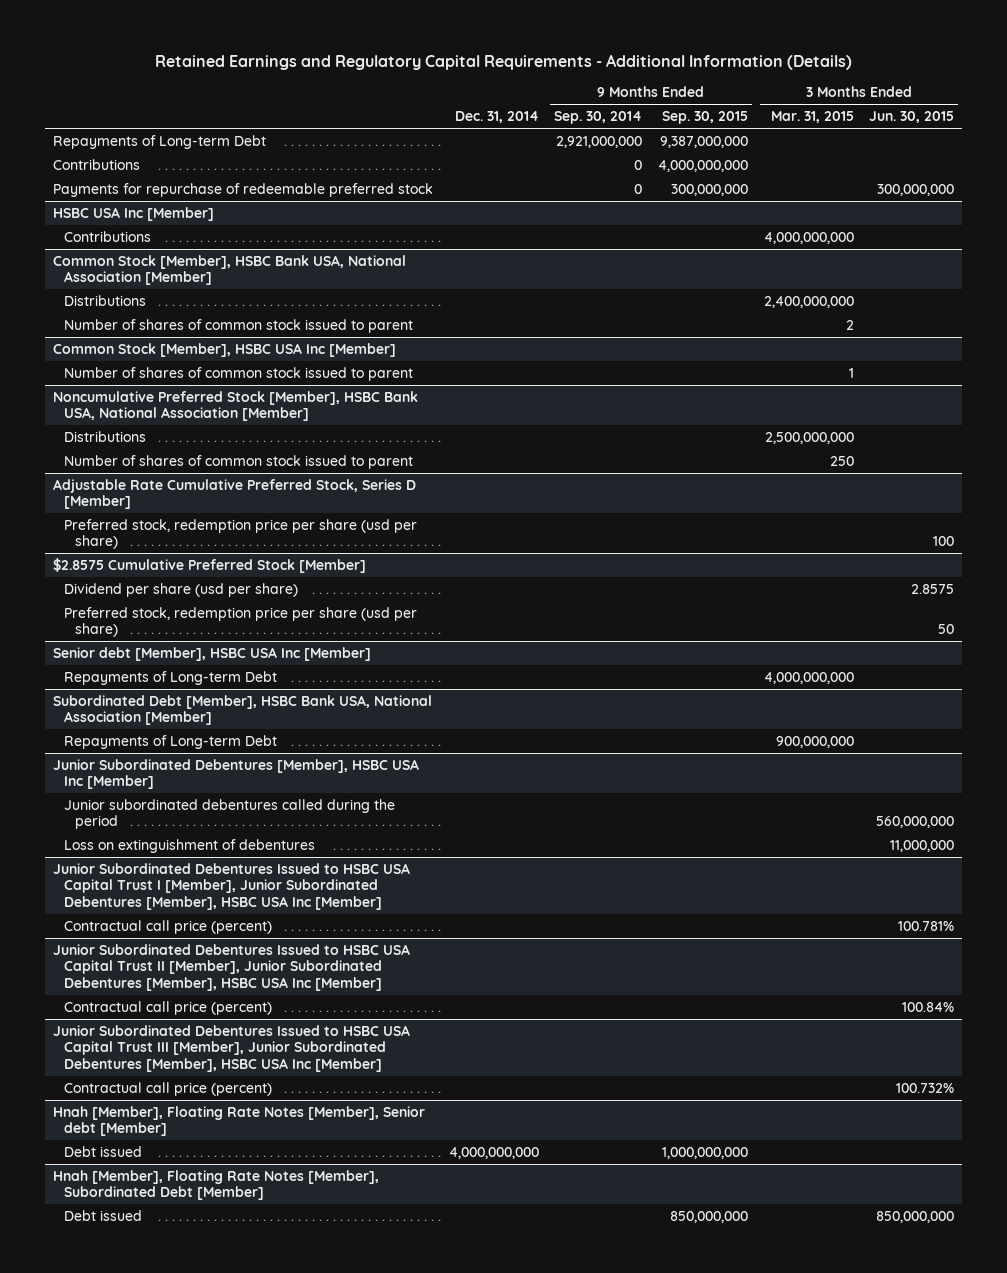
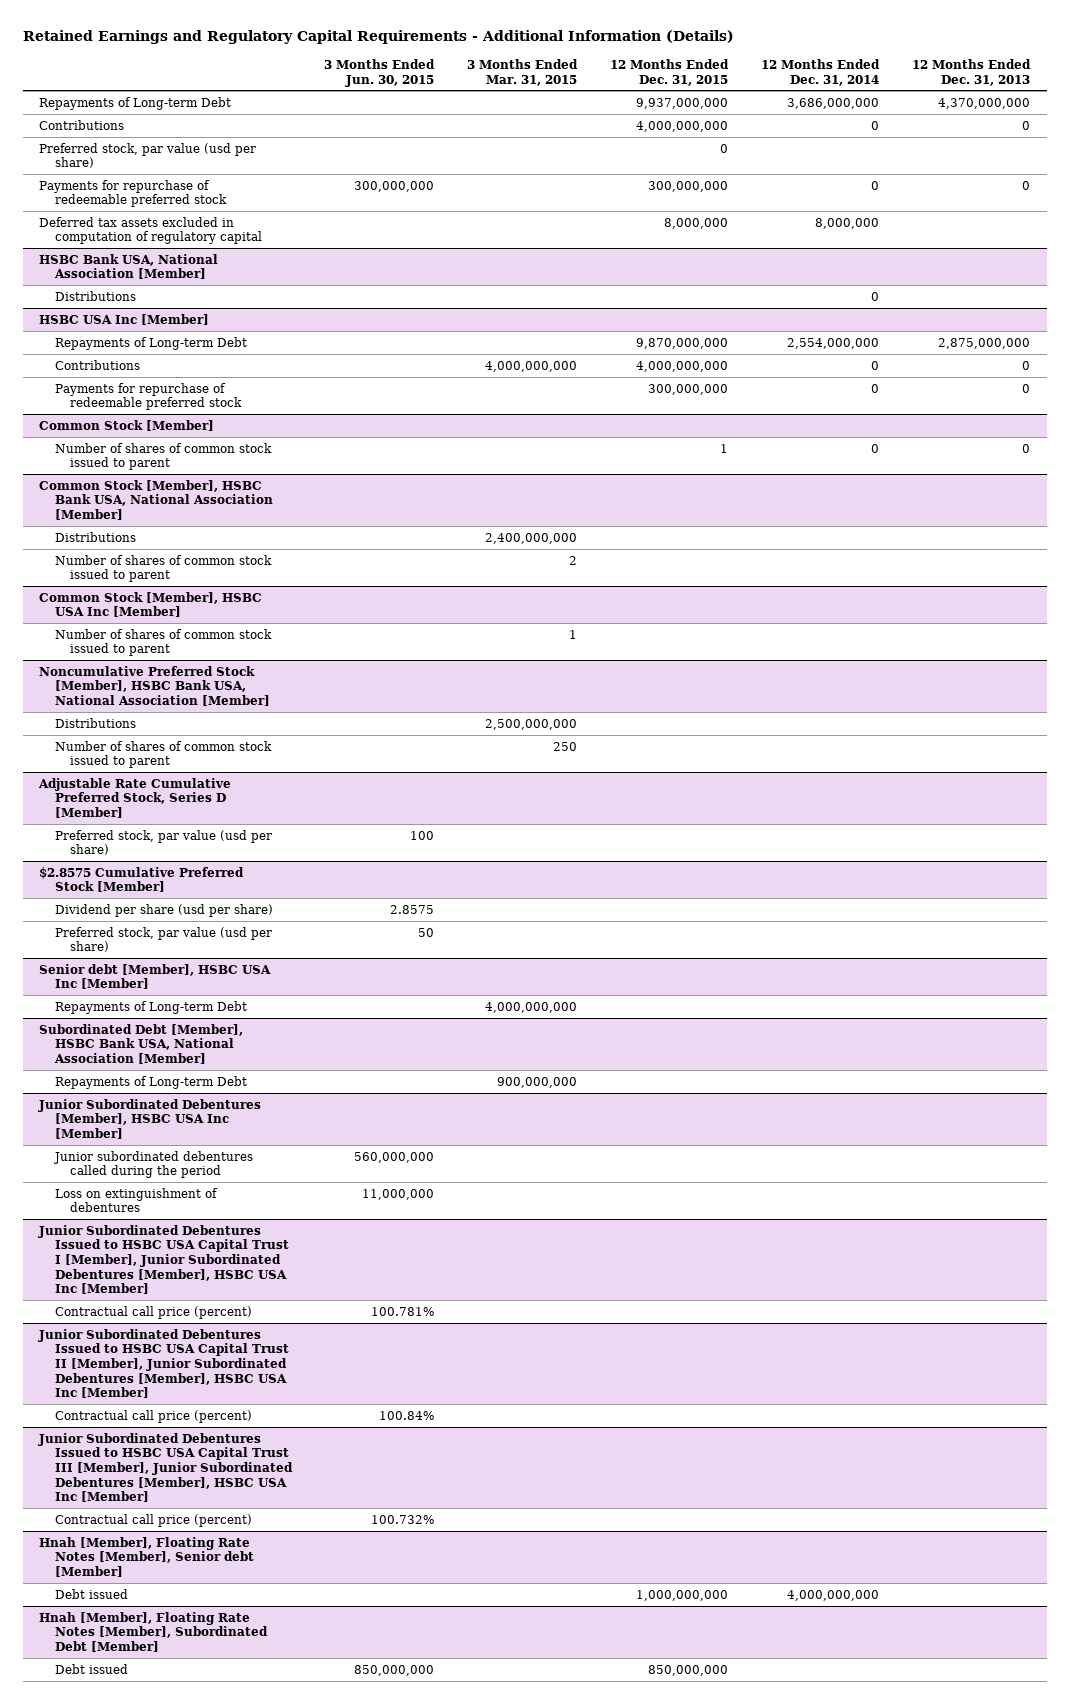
- | Dec. 31, 2014 | 9 Months Ended Sep. 30, 2014 | 9 Months Ended Sep. 30, 2015 | 3 Months Ended Mar. 31, 2015 | 3 Months Ended Jun. 30, 2015
+ | 3 Months Ended Jun. 30, 2015 | 3 Months Ended Mar. 31, 2015 | 12 Months Ended Dec. 31, 2015 | 12 Months Ended Dec. 31, 2014 | 12 Months Ended Dec. 31, 2013
+ Preferred stock, par value (usd per share) | | | 0 | |
+ Deferred tax assets excluded in computation of regulatory capital | | | 8,000,000 | 8,000,000 |
+ HSBC Bank USA, National Association [Member]
+ Distributions | | | | 0 |
@ HSBC USA Inc [Member]
+ Repayments of Long-term Debt | | | 9,870,000,000 | 2,554,000,000 | 2,875,000,000
+ Payments for repurchase of redeemable preferred stock | | | 300,000,000 | 0 | 0
+ Common Stock [Member]
+ Number of shares of common stock issued to parent | | | 1 | 0 | 0
@ Adjustable Rate Cumulative Preferred Stock, Series D [Member]
- Preferred stock, redemption price per share (usd per share) | | | | | 100
+ Preferred stock, par value (usd per share) | 100 | | | |
@ $2.8575 Cumulative Preferred Stock [Member]
- Preferred stock, redemption price per share (usd per share) | | | | | 50
+ Preferred stock, par value (usd per share) | 50 | | | |

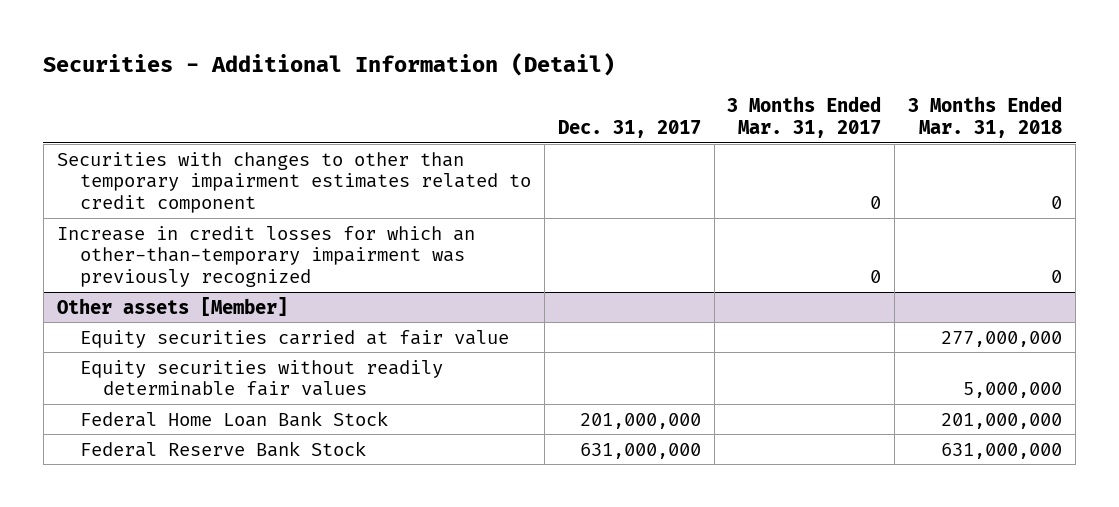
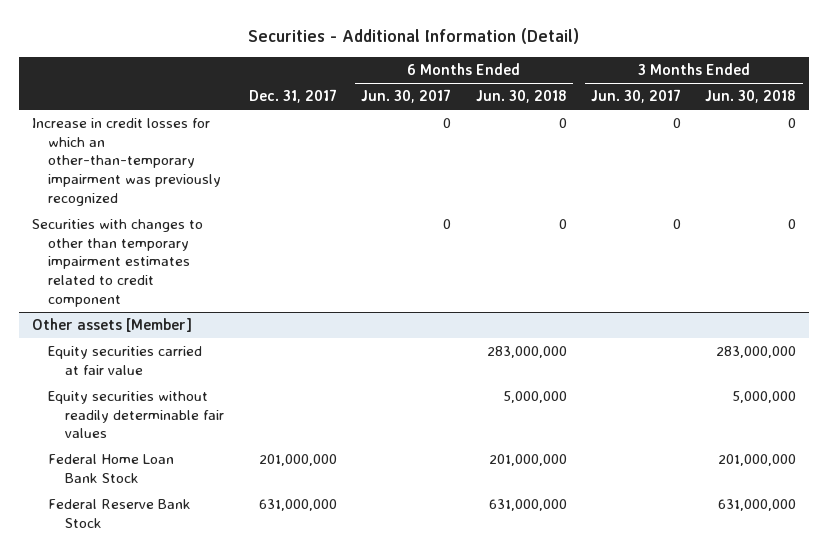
- | Dec. 31, 2017 | 3 Months Ended Mar. 31, 2017 | 3 Months Ended Mar. 31, 2018
+ | Dec. 31, 2017 | 6 Months Ended Jun. 30, 2017 | 6 Months Ended Jun. 30, 2018 | 3 Months Ended Jun. 30, 2017 | 3 Months Ended Jun. 30, 2018
moved down: Securities with changes to other than temporary impairment estimates related to credit component | | 0 | 0 | 0 | 0

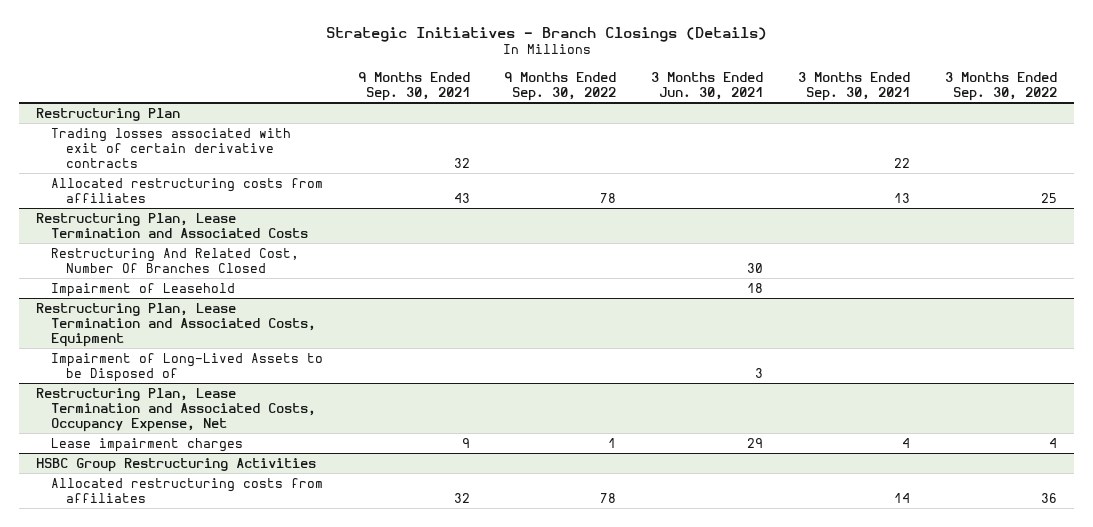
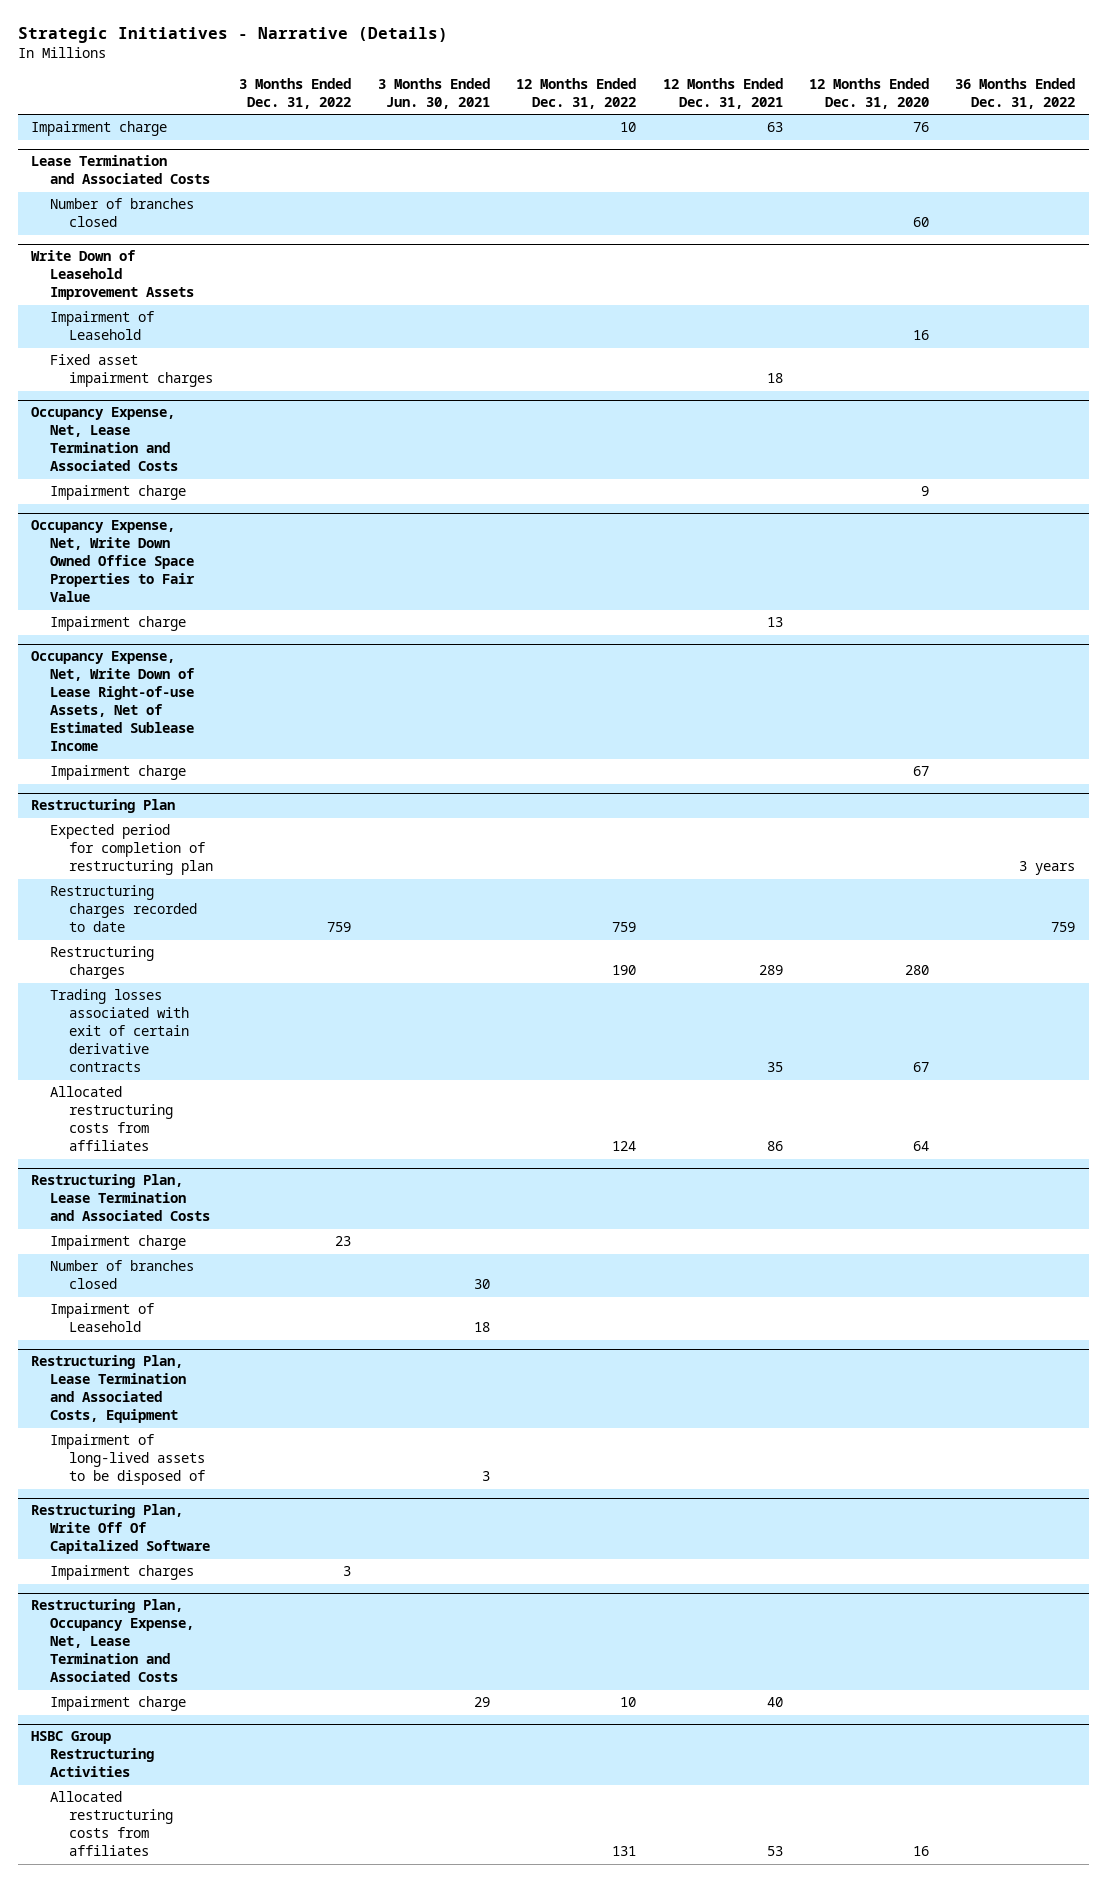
- Strategic Initiatives - Branch Closings (Details)
+ Strategic Initiatives - Narrative (Details)
- | 9 Months Ended Sep. 30, 2021 | 9 Months Ended Sep. 30, 2022 | 3 Months Ended Jun. 30, 2021 | 3 Months Ended Sep. 30, 2021 | 3 Months Ended Sep. 30, 2022
+ | 3 Months Ended Dec. 31, 2022 | 3 Months Ended Jun. 30, 2021 | 12 Months Ended Dec. 31, 2022 | 12 Months Ended Dec. 31, 2021 | 12 Months Ended Dec. 31, 2020 | 36 Months Ended Dec. 31, 2022
+ Impairment charge | | | 10 | 63 | 76 |
+ Lease Termination and Associated Costs
+ Number of branches closed | | | | | 60 |
+ Write Down of Leasehold Improvement Assets
+ Impairment of Leasehold | | | | | 16 |
+ Fixed asset impairment charges | | | | 18 | |
+ Occupancy Expense, Net, Lease Termination and Associated Costs
+ Impairment charge | | | | | 9 |
+ Occupancy Expense, Net, Write Down Owned Office Space Properties to Fair Value
+ Impairment charge | | | | 13 | |
+ Occupancy Expense, Net, Write Down of Lease Right-of-use Assets, Net of Estimated Sublease Income
+ Impairment charge | | | | | 67 |
@ Restructuring Plan
+ Expected period for completion of restructuring plan | | | | | | 3 years
+ Restructuring charges recorded to date | 759 | | 759 | | | 759
+ Restructuring charges | | | 190 | 289 | 280 |
@ Restructuring Plan, Lease Termination and Associated Costs
- Restructuring And Related Cost, Number Of Branches Closed | | | 30 | |
+ Impairment charge | 23 | | | | |
+ Number of branches closed | | 30 | | | |
@ Restructuring Plan, Lease Termination and Associated Costs, Equipment
- Impairment of Long-Lived Assets to be Disposed of | | | 3 | |
- Restructuring Plan, Lease Termination and Associated Costs, Occupancy Expense, Net
- Lease impairment charges | 9 | 1 | 29 | 4 | 4
@ Restructuring Plan, Lease Termination and Associated Costs, Equipment
+ Impairment of long-lived assets to be disposed of | | 3 | | | |
+ Restructuring Plan, Write Off Of Capitalized Software
+ Impairment charges | 3 | | | | |
+ Restructuring Plan, Occupancy Expense, Net, Lease Termination and Associated Costs
+ Impairment charge | | 29 | 10 | 40 | |

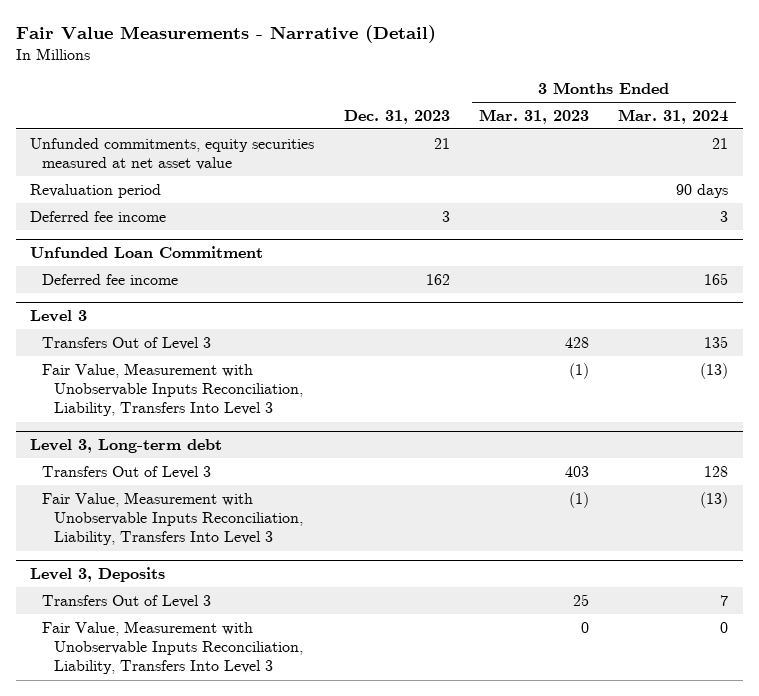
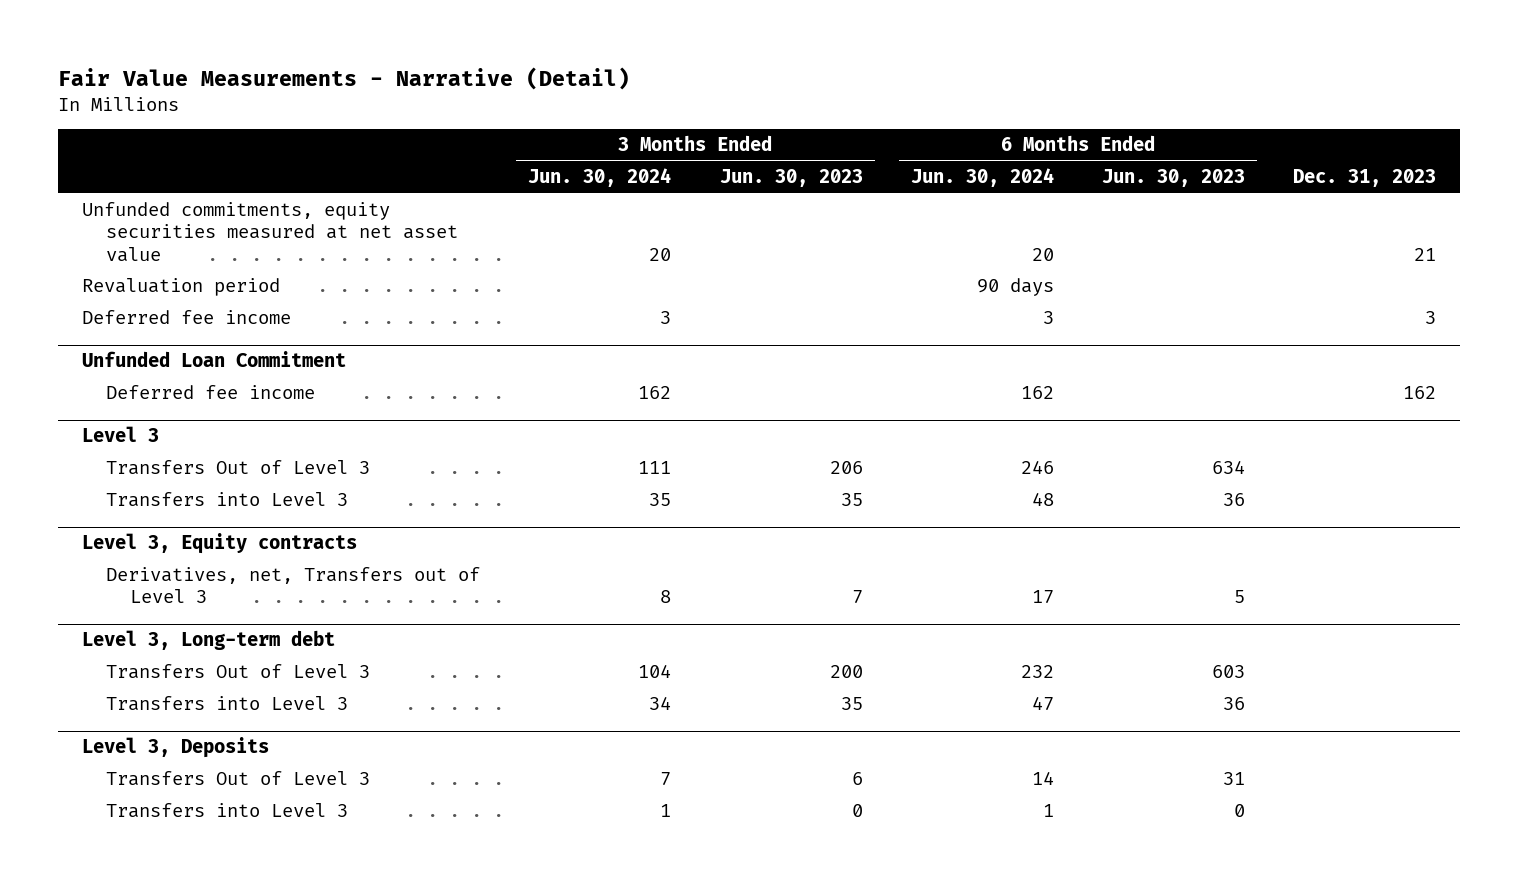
- | Dec. 31, 2023 | 3 Months Ended Mar. 31, 2023 | 3 Months Ended Mar. 31, 2024
+ | 3 Months Ended Jun. 30, 2024 | 3 Months Ended Jun. 30, 2023 | 6 Months Ended Jun. 30, 2024 | 6 Months Ended Jun. 30, 2023 | Dec. 31, 2023
@ Level 3
- Fair Value, Measurement with Unobservable Inputs Reconciliation, Liability, Transfers Into Level 3 | | (1) | (13)
+ Transfers into Level 3 | 35 | 35 | 48 | 36 |
+ Level 3, Equity contracts
+ Derivatives, net, Transfers out of Level 3 | 8 | 7 | 17 | 5 |
@ Level 3, Long-term debt
- Fair Value, Measurement with Unobservable Inputs Reconciliation, Liability, Transfers Into Level 3 | | (1) | (13)
+ Transfers into Level 3 | 34 | 35 | 47 | 36 |
@ Level 3, Deposits
- Fair Value, Measurement with Unobservable Inputs Reconciliation, Liability, Transfers Into Level 3 | | 0 | 0
+ Transfers into Level 3 | 1 | 0 | 1 | 0 |

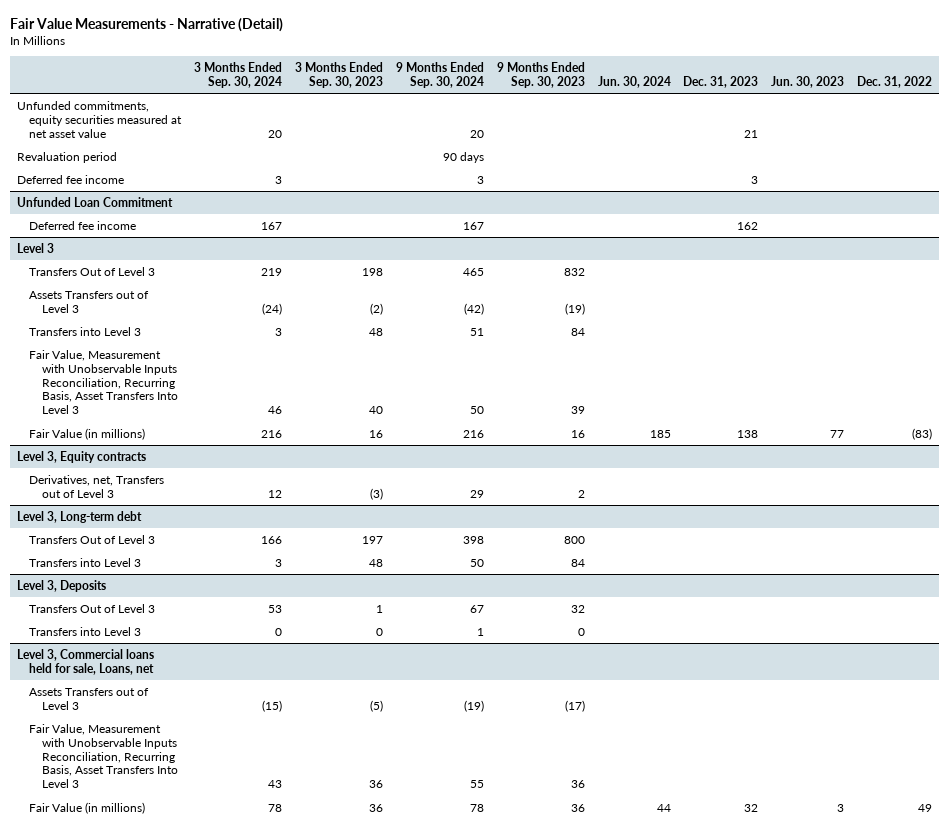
- | 3 Months Ended Jun. 30, 2024 | 3 Months Ended Jun. 30, 2023 | 6 Months Ended Jun. 30, 2024 | 6 Months Ended Jun. 30, 2023 | Dec. 31, 2023
+ | 3 Months Ended Sep. 30, 2024 | 3 Months Ended Sep. 30, 2023 | 9 Months Ended Sep. 30, 2024 | 9 Months Ended Sep. 30, 2023 | Jun. 30, 2024 | Dec. 31, 2023 | Jun. 30, 2023 | Dec. 31, 2022
@ Level 3
+ Assets Transfers out of Level 3 | (24) | (2) | (42) | (19) | | | |
+ Fair Value, Measurement with Unobservable Inputs Reconciliation, Recurring Basis, Asset Transfers Into Level 3 | 46 | 40 | 50 | 39 | | | |
+ Fair Value (in millions) | 216 | 16 | 216 | 16 | 185 | 138 | 77 | (83)
+ Level 3, Commercial loans held for sale, Loans, net
+ Assets Transfers out of Level 3 | (15) | (5) | (19) | (17) | | | |
+ Fair Value, Measurement with Unobservable Inputs Reconciliation, Recurring Basis, Asset Transfers Into Level 3 | 43 | 36 | 55 | 36 | | | |
+ Fair Value (in millions) | 78 | 36 | 78 | 36 | 44 | 32 | 3 | 49

